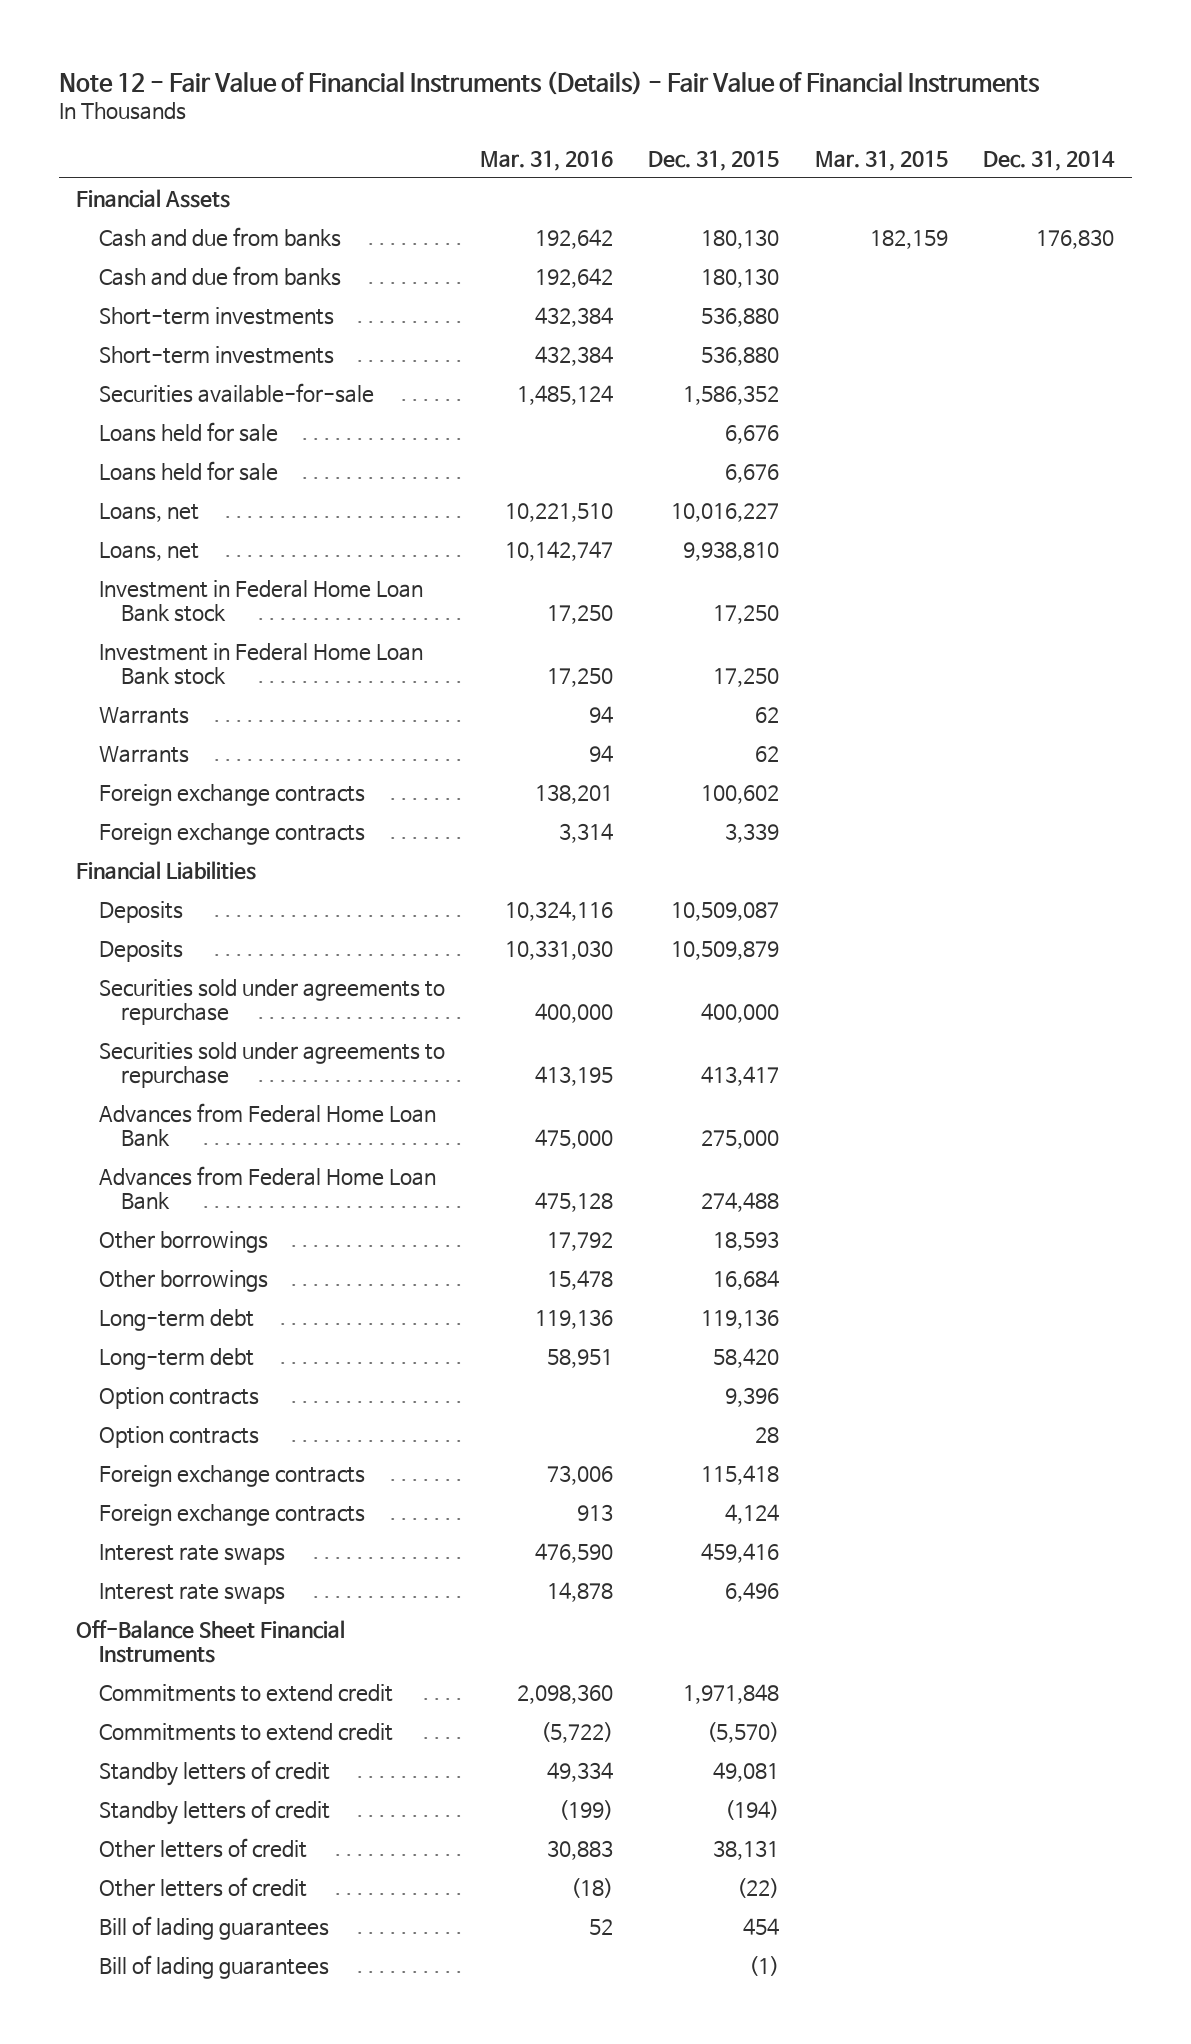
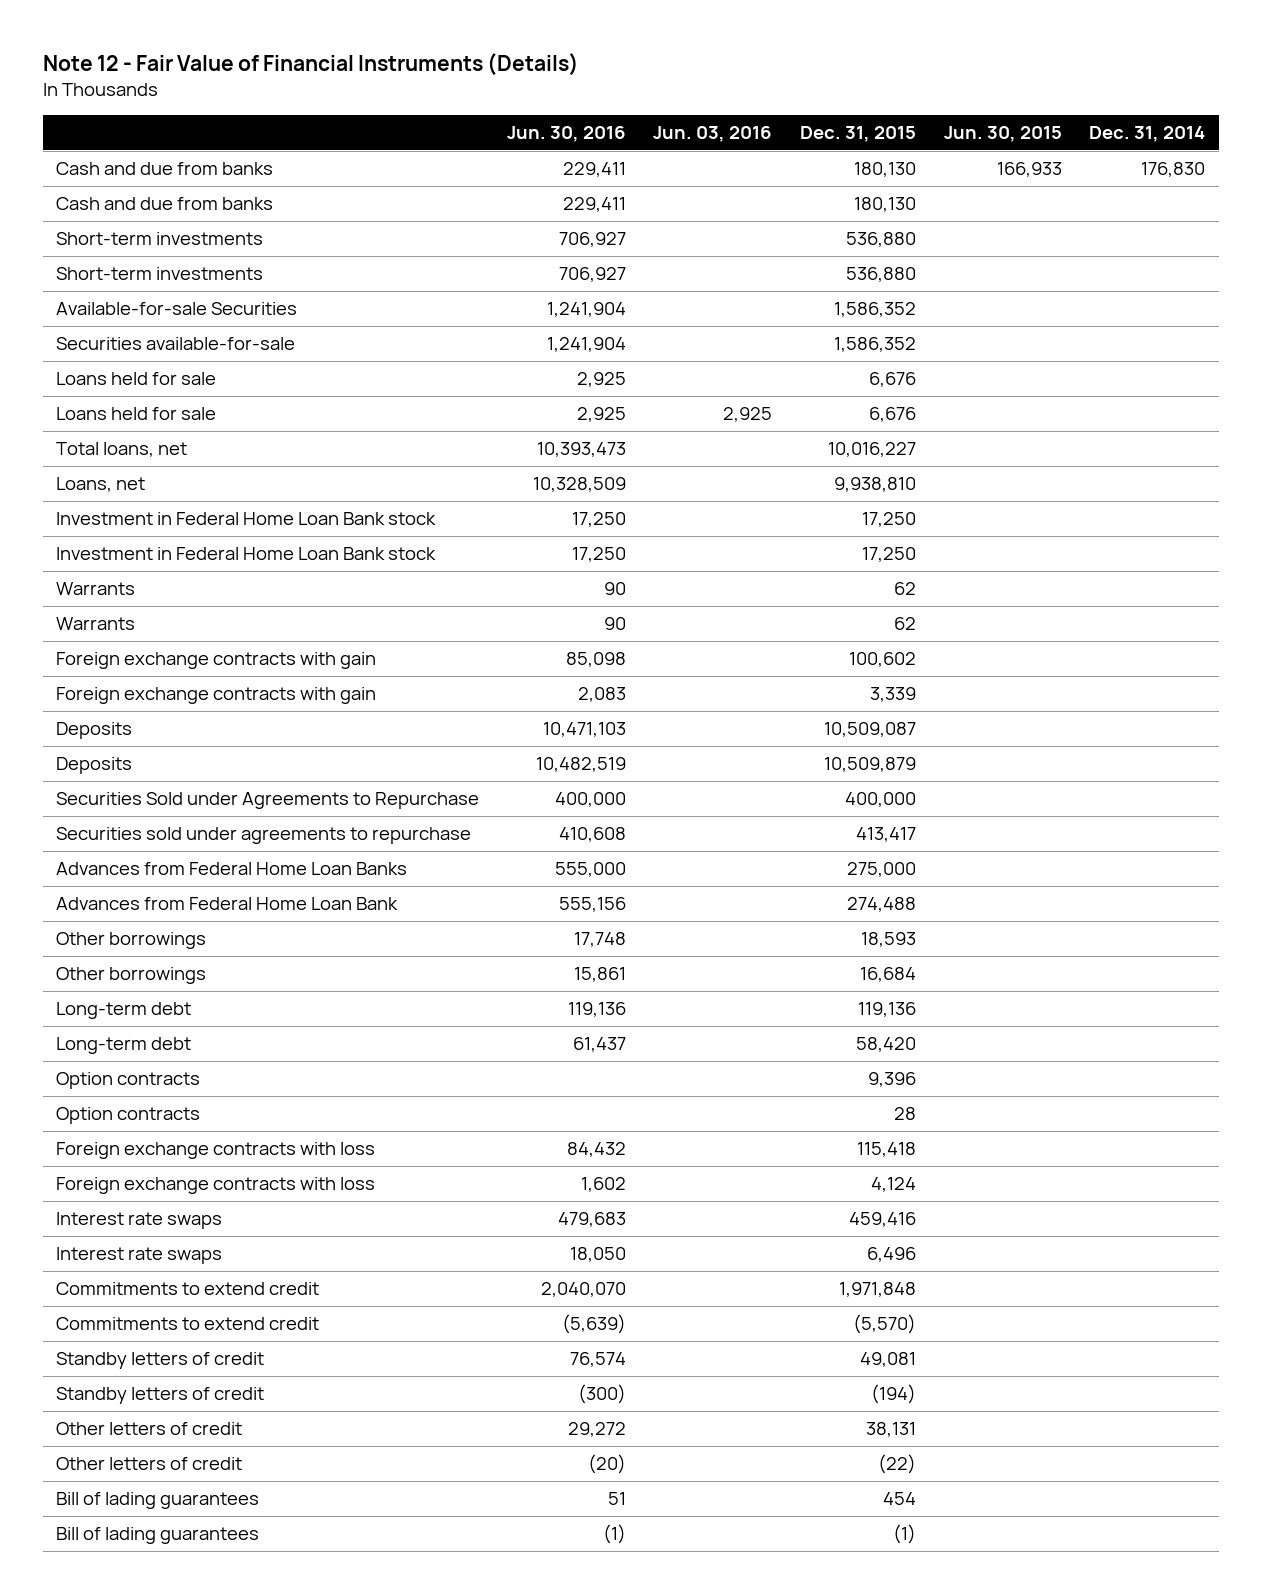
- Note 12 - Fair Value of Financial Instruments (Details) - Fair Value of Financial Instruments
+ Note 12 - Fair Value of Financial Instruments (Details)
- | Mar. 31, 2016 | Dec. 31, 2015 | Mar. 31, 2015 | Dec. 31, 2014
+ | Jun. 30, 2016 | Jun. 03, 2016 | Dec. 31, 2015 | Jun. 30, 2015 | Dec. 31, 2014
- Financial Assets
+ Available-for-sale Securities | 1,241,904 | | 1,586,352 | |
- Loans, net | 10,221,510 | 10,016,227 | |
+ Total loans, net | 10,393,473 | | 10,016,227 | |
- Foreign exchange contracts | 138,201 | 100,602 | |
- Foreign exchange contracts | 3,314 | 3,339 | |
- Financial Liabilities
+ Foreign exchange contracts with gain | 85,098 | | 100,602 | |
+ Foreign exchange contracts with gain | 2,083 | | 3,339 | |
- Securities sold under agreements to repurchase | 400,000 | 400,000 | |
+ Securities Sold under Agreements to Repurchase | 400,000 | | 400,000 | |
- Advances from Federal Home Loan Bank | 475,000 | 275,000 | |
+ Advances from Federal Home Loan Banks | 555,000 | | 275,000 | |
- Foreign exchange contracts | 73,006 | 115,418 | |
- Foreign exchange contracts | 913 | 4,124 | |
+ Foreign exchange contracts with loss | 84,432 | | 115,418 | |
+ Foreign exchange contracts with loss | 1,602 | | 4,124 | |
- Off-Balance Sheet Financial Instruments

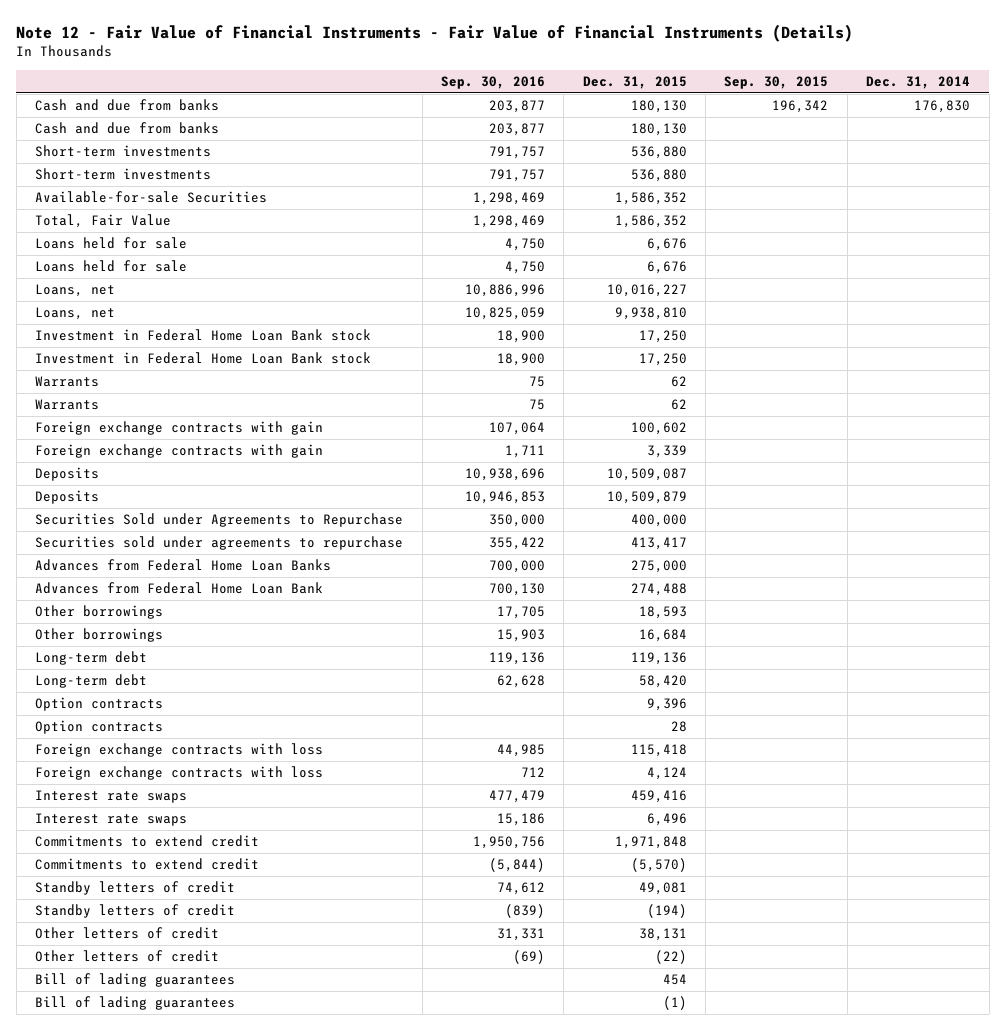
- Note 12 - Fair Value of Financial Instruments (Details)
+ Note 12 - Fair Value of Financial Instruments - Fair Value of Financial Instruments (Details)
- | Jun. 30, 2016 | Jun. 03, 2016 | Dec. 31, 2015 | Jun. 30, 2015 | Dec. 31, 2014
+ | Sep. 30, 2016 | Dec. 31, 2015 | Sep. 30, 2015 | Dec. 31, 2014
- Securities available-for-sale | 1,241,904 | | 1,586,352 | |
+ Total, Fair Value | 1,298,469 | 1,586,352 | |
- Total loans, net | 10,393,473 | | 10,016,227 | |
+ Loans, net | 10,886,996 | 10,016,227 | |

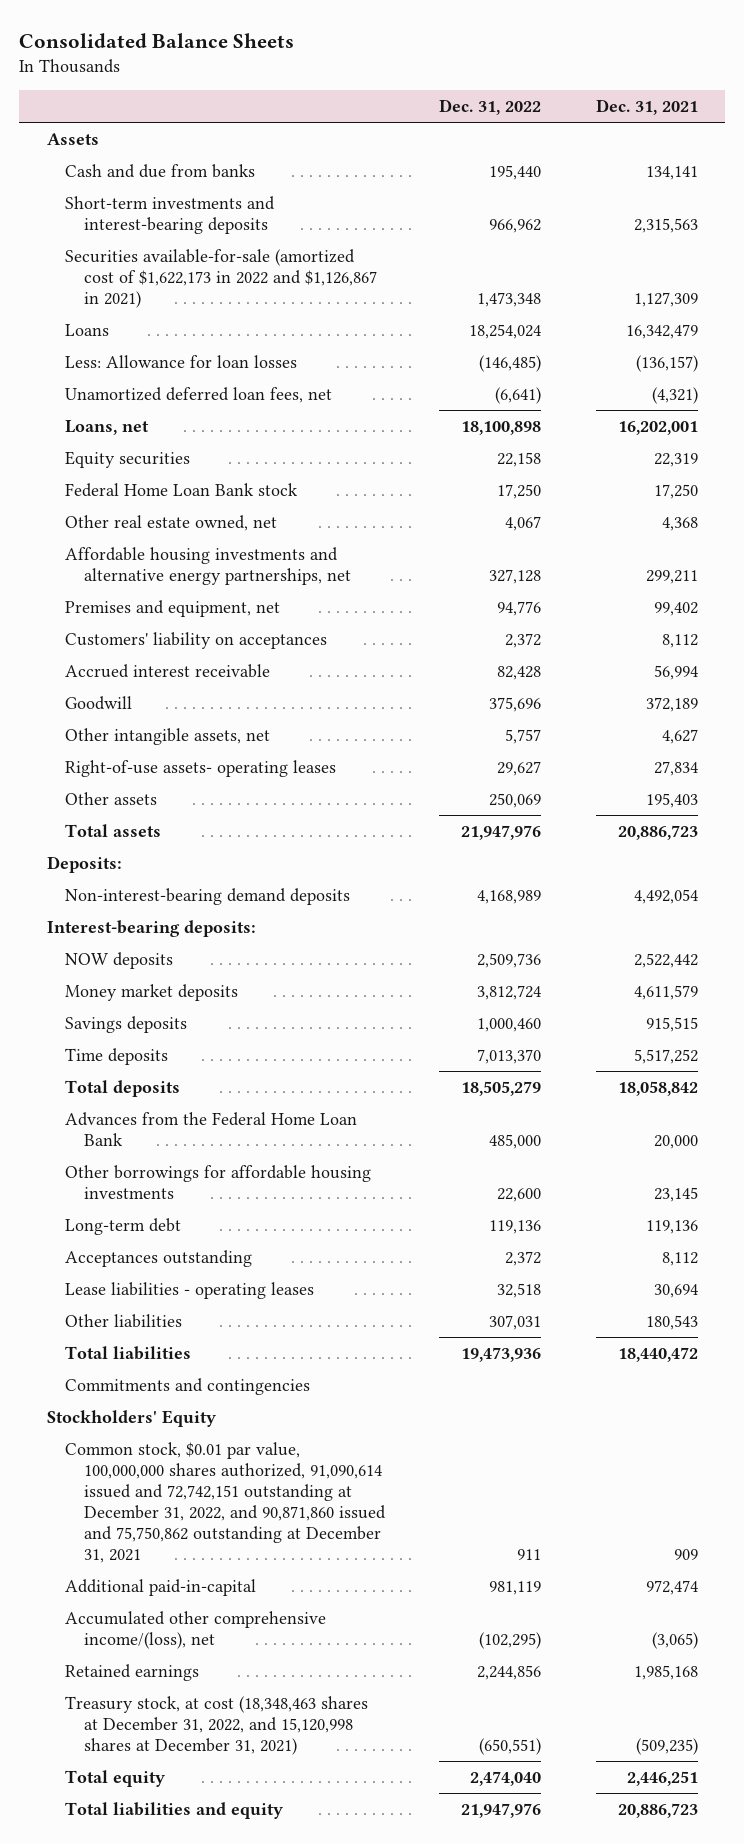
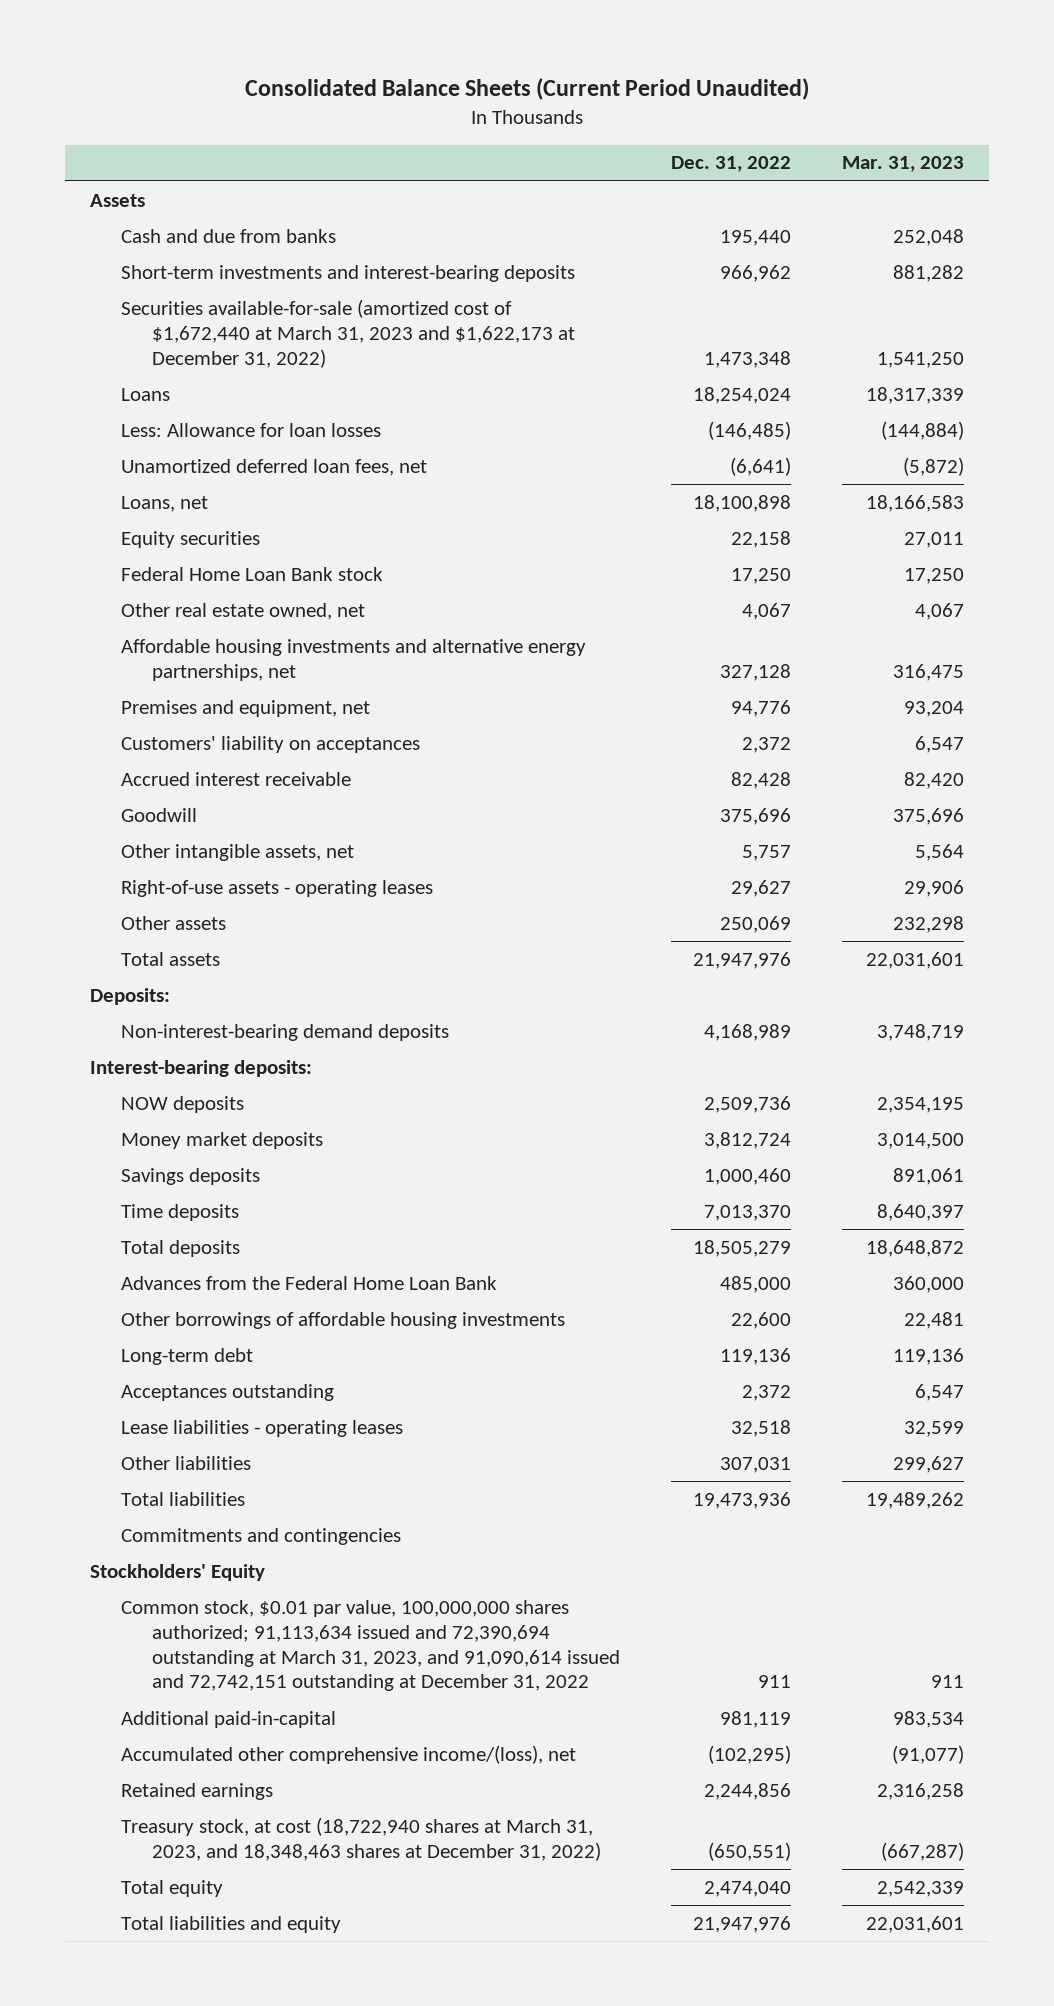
- Consolidated Balance Sheets
+ Consolidated Balance Sheets (Current Period Unaudited)
- | Dec. 31, 2022 | Dec. 31, 2021
+ | Dec. 31, 2022 | Mar. 31, 2023
- Securities available-for-sale (amortized cost of $1,622,173 in 2022 and $1,126,867 in 2021) | 1,473,348 | 1,127,309
+ Securities available-for-sale (amortized cost of $1,672,440 at March 31, 2023 and $1,622,173 at December 31, 2022) | 1,473,348 | 1,541,250
- Right-of-use assets- operating leases | 29,627 | 27,834
+ Right-of-use assets - operating leases | 29,627 | 29,906
- Other borrowings for affordable housing investments | 22,600 | 23,145
+ Other borrowings of affordable housing investments | 22,600 | 22,481
- Common stock, $0.01 par value, 100,000,000 shares authorized, 91,090,614 issued and 72,742,151 outstanding at December 31, 2022, and 90,871,860 issued and 75,750,862 outstanding at December 31, 2021 | 911 | 909
+ Common stock, $0.01 par value, 100,000,000 shares authorized; 91,113,634 issued and 72,390,694 outstanding at March 31, 2023, and 91,090,614 issued and 72,742,151 outstanding at December 31, 2022 | 911 | 911
- Treasury stock, at cost (18,348,463 shares at December 31, 2022, and 15,120,998 shares at December 31, 2021) | (650,551) | (509,235)
+ Treasury stock, at cost (18,722,940 shares at March 31, 2023, and 18,348,463 shares at December 31, 2022) | (650,551) | (667,287)

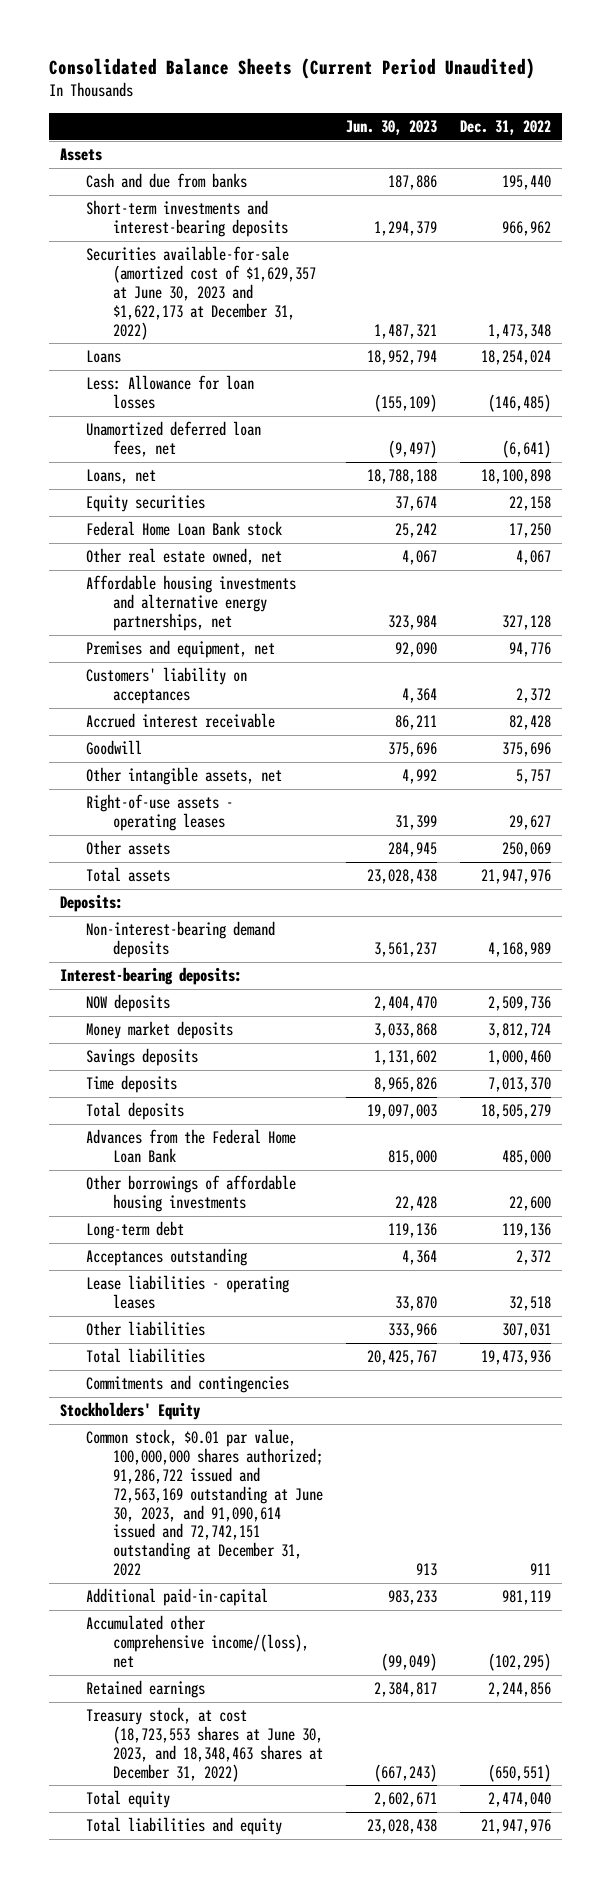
- | Dec. 31, 2022 | Mar. 31, 2023
+ | Jun. 30, 2023 | Dec. 31, 2022
- Securities available-for-sale (amortized cost of $1,672,440 at March 31, 2023 and $1,622,173 at December 31, 2022) | 1,473,348 | 1,541,250
+ Securities available-for-sale (amortized cost of $1,629,357 at June 30, 2023 and $1,622,173 at December 31, 2022) | 1,487,321 | 1,473,348
- Common stock, $0.01 par value, 100,000,000 shares authorized; 91,113,634 issued and 72,390,694 outstanding at March 31, 2023, and 91,090,614 issued and 72,742,151 outstanding at December 31, 2022 | 911 | 911
+ Common stock, $0.01 par value, 100,000,000 shares authorized; 91,286,722 issued and 72,563,169 outstanding at June 30, 2023, and 91,090,614 issued and 72,742,151 outstanding at December 31, 2022 | 913 | 911
- Treasury stock, at cost (18,722,940 shares at March 31, 2023, and 18,348,463 shares at December 31, 2022) | (650,551) | (667,287)
+ Treasury stock, at cost (18,723,553 shares at June 30, 2023, and 18,348,463 shares at December 31, 2022) | (667,243) | (650,551)

